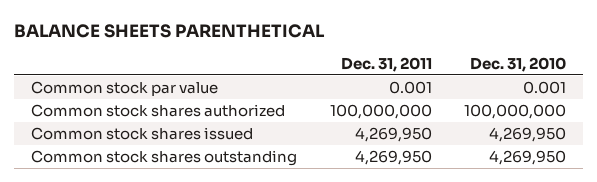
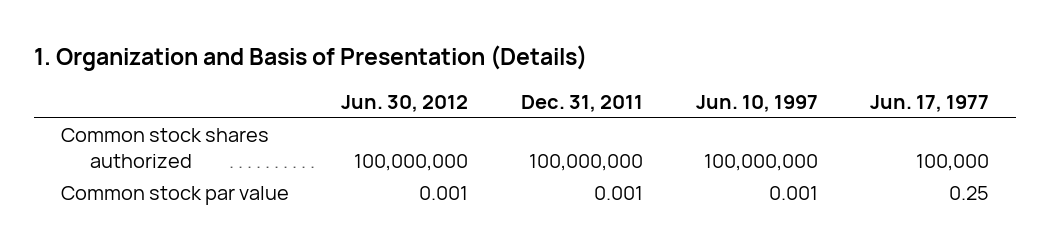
- BALANCE SHEETS PARENTHETICAL
+ 1. Organization and Basis of Presentation (Details)
- | Dec. 31, 2011 | Dec. 31, 2010
+ | Jun. 30, 2012 | Dec. 31, 2011 | Jun. 10, 1997 | Jun. 17, 1977
- Common stock shares issued | 4,269,950 | 4,269,950
- Common stock shares outstanding | 4,269,950 | 4,269,950
moved down: Common stock par value | 0.001 | 0.001 | 0.001 | 0.25

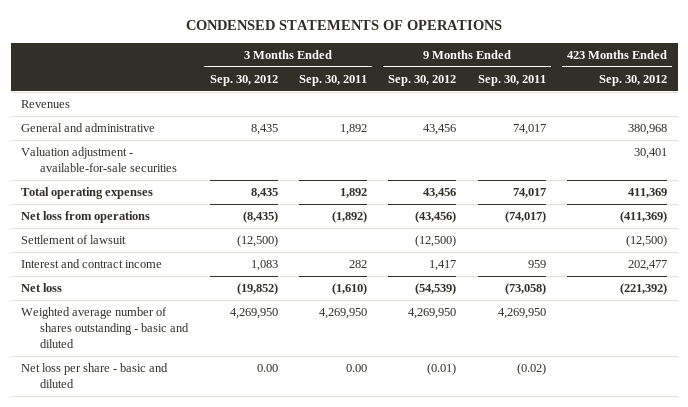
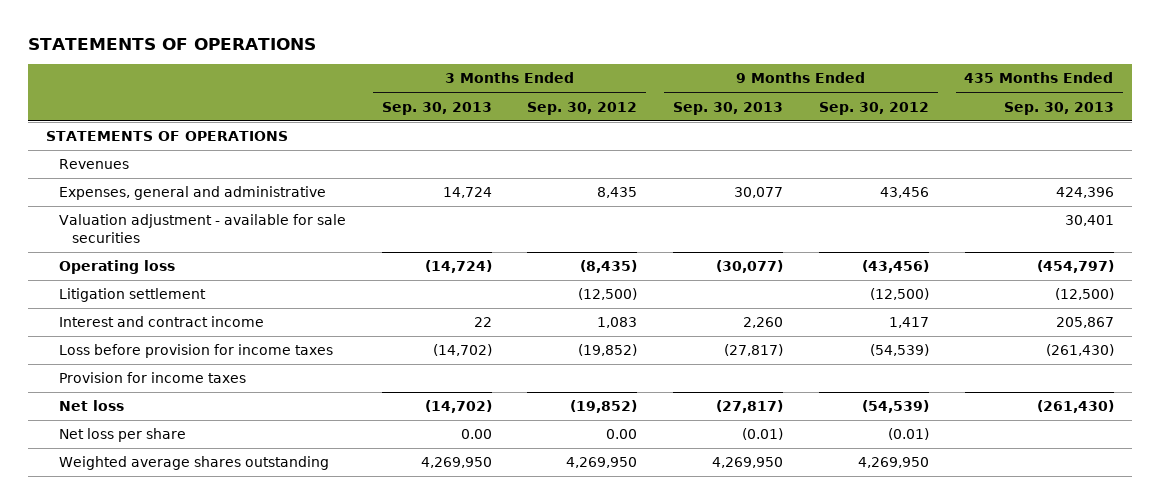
- CONDENSED STATEMENTS OF OPERATIONS
+ STATEMENTS OF OPERATIONS
- | 3 Months Ended Sep. 30, 2012 | 3 Months Ended Sep. 30, 2011 | 9 Months Ended Sep. 30, 2012 | 9 Months Ended Sep. 30, 2011 | 423 Months Ended Sep. 30, 2012
+ | 3 Months Ended Sep. 30, 2013 | 3 Months Ended Sep. 30, 2012 | 9 Months Ended Sep. 30, 2013 | 9 Months Ended Sep. 30, 2012 | 435 Months Ended Sep. 30, 2013
+ STATEMENTS OF OPERATIONS
- General and administrative | 8,435 | 1,892 | 43,456 | 74,017 | 380,968
- Valuation adjustment - available-for-sale securities | | | | | 30,401
- Total operating expenses | 8,435 | 1,892 | 43,456 | 74,017 | 411,369
- Net loss from operations | (8,435) | (1,892) | (43,456) | (74,017) | (411,369)
- Settlement of lawsuit | (12,500) | | (12,500) | | (12,500)
+ Expenses, general and administrative | 14,724 | 8,435 | 30,077 | 43,456 | 424,396
+ Valuation adjustment - available for sale securities | | | | | 30,401
+ Operating loss | (14,724) | (8,435) | (30,077) | (43,456) | (454,797)
+ Litigation settlement | | (12,500) | | (12,500) | (12,500)
+ Loss before provision for income taxes | (14,702) | (19,852) | (27,817) | (54,539) | (261,430)
+ Provision for income taxes
- Weighted average number of shares outstanding - basic and diluted | 4,269,950 | 4,269,950 | 4,269,950 | 4,269,950 |
- Net loss per share - basic and diluted | 0.00 | 0.00 | (0.01) | (0.02) |
+ Net loss per share | 0.00 | 0.00 | (0.01) | (0.01) |
+ Weighted average shares outstanding | 4,269,950 | 4,269,950 | 4,269,950 | 4,269,950 |

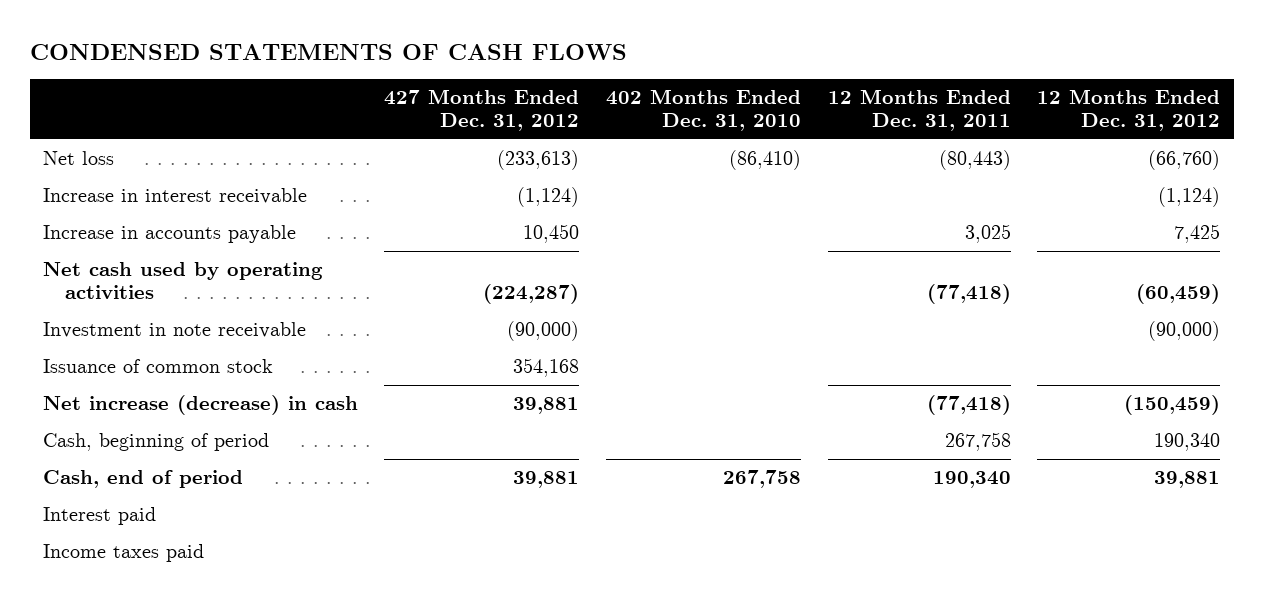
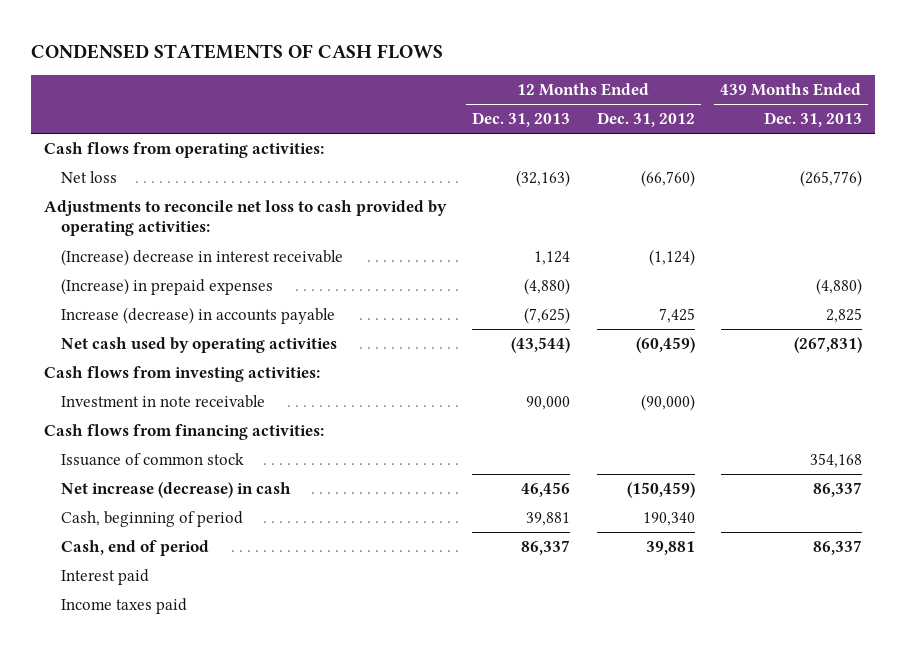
- | 427 Months Ended Dec. 31, 2012 | 402 Months Ended Dec. 31, 2010 | 12 Months Ended Dec. 31, 2011 | 12 Months Ended Dec. 31, 2012
+ | 12 Months Ended Dec. 31, 2013 | 12 Months Ended Dec. 31, 2012 | 439 Months Ended Dec. 31, 2013
+ Cash flows from operating activities:
- Increase in interest receivable | (1,124) | | | (1,124)
- Increase in accounts payable | 10,450 | | 3,025 | 7,425
+ Adjustments to reconcile net loss to cash provided by operating activities:
+ (Increase) decrease in interest receivable | 1,124 | (1,124) |
+ (Increase) in prepaid expenses | (4,880) | | (4,880)
+ Increase (decrease) in accounts payable | (7,625) | 7,425 | 2,825
+ Cash flows from investing activities:
+ Cash flows from financing activities:

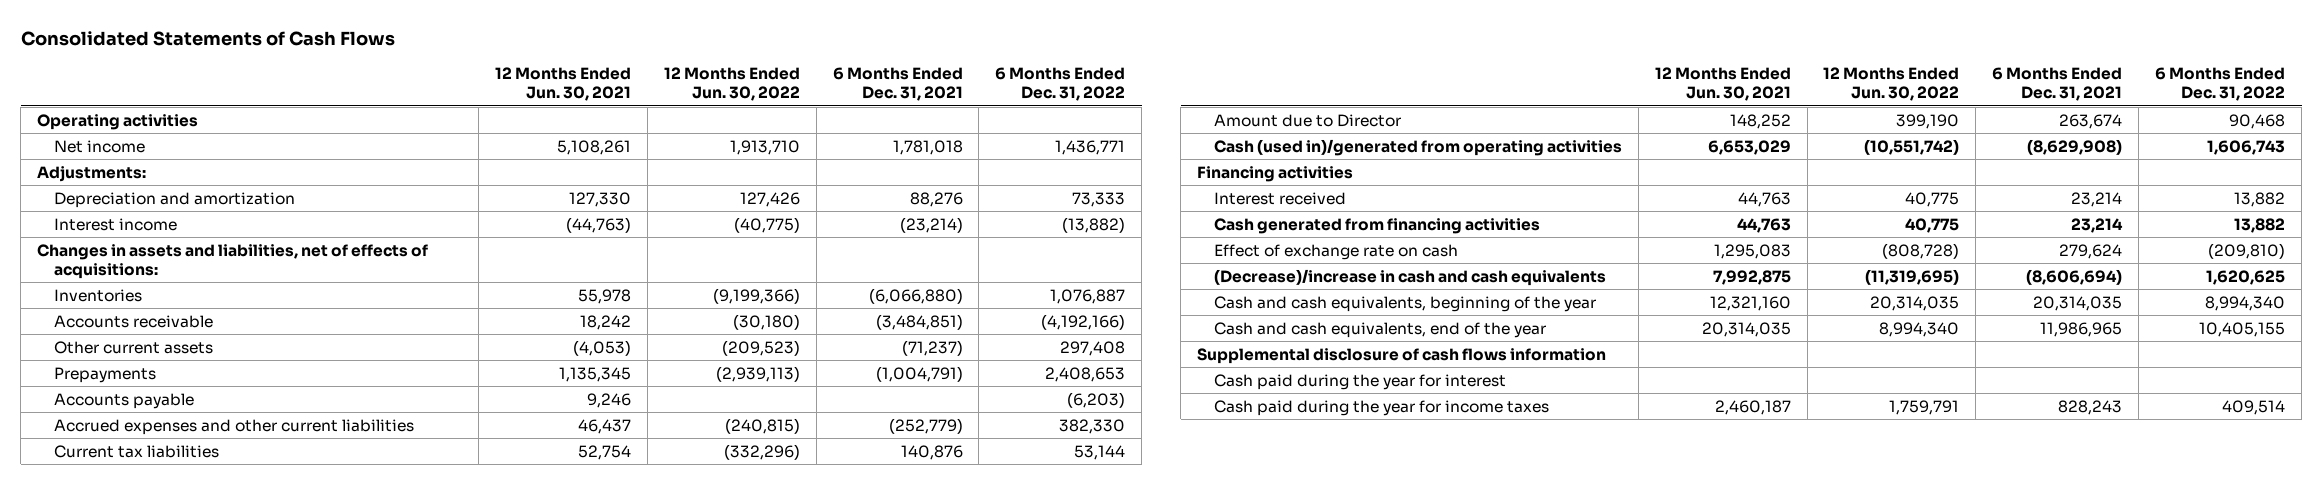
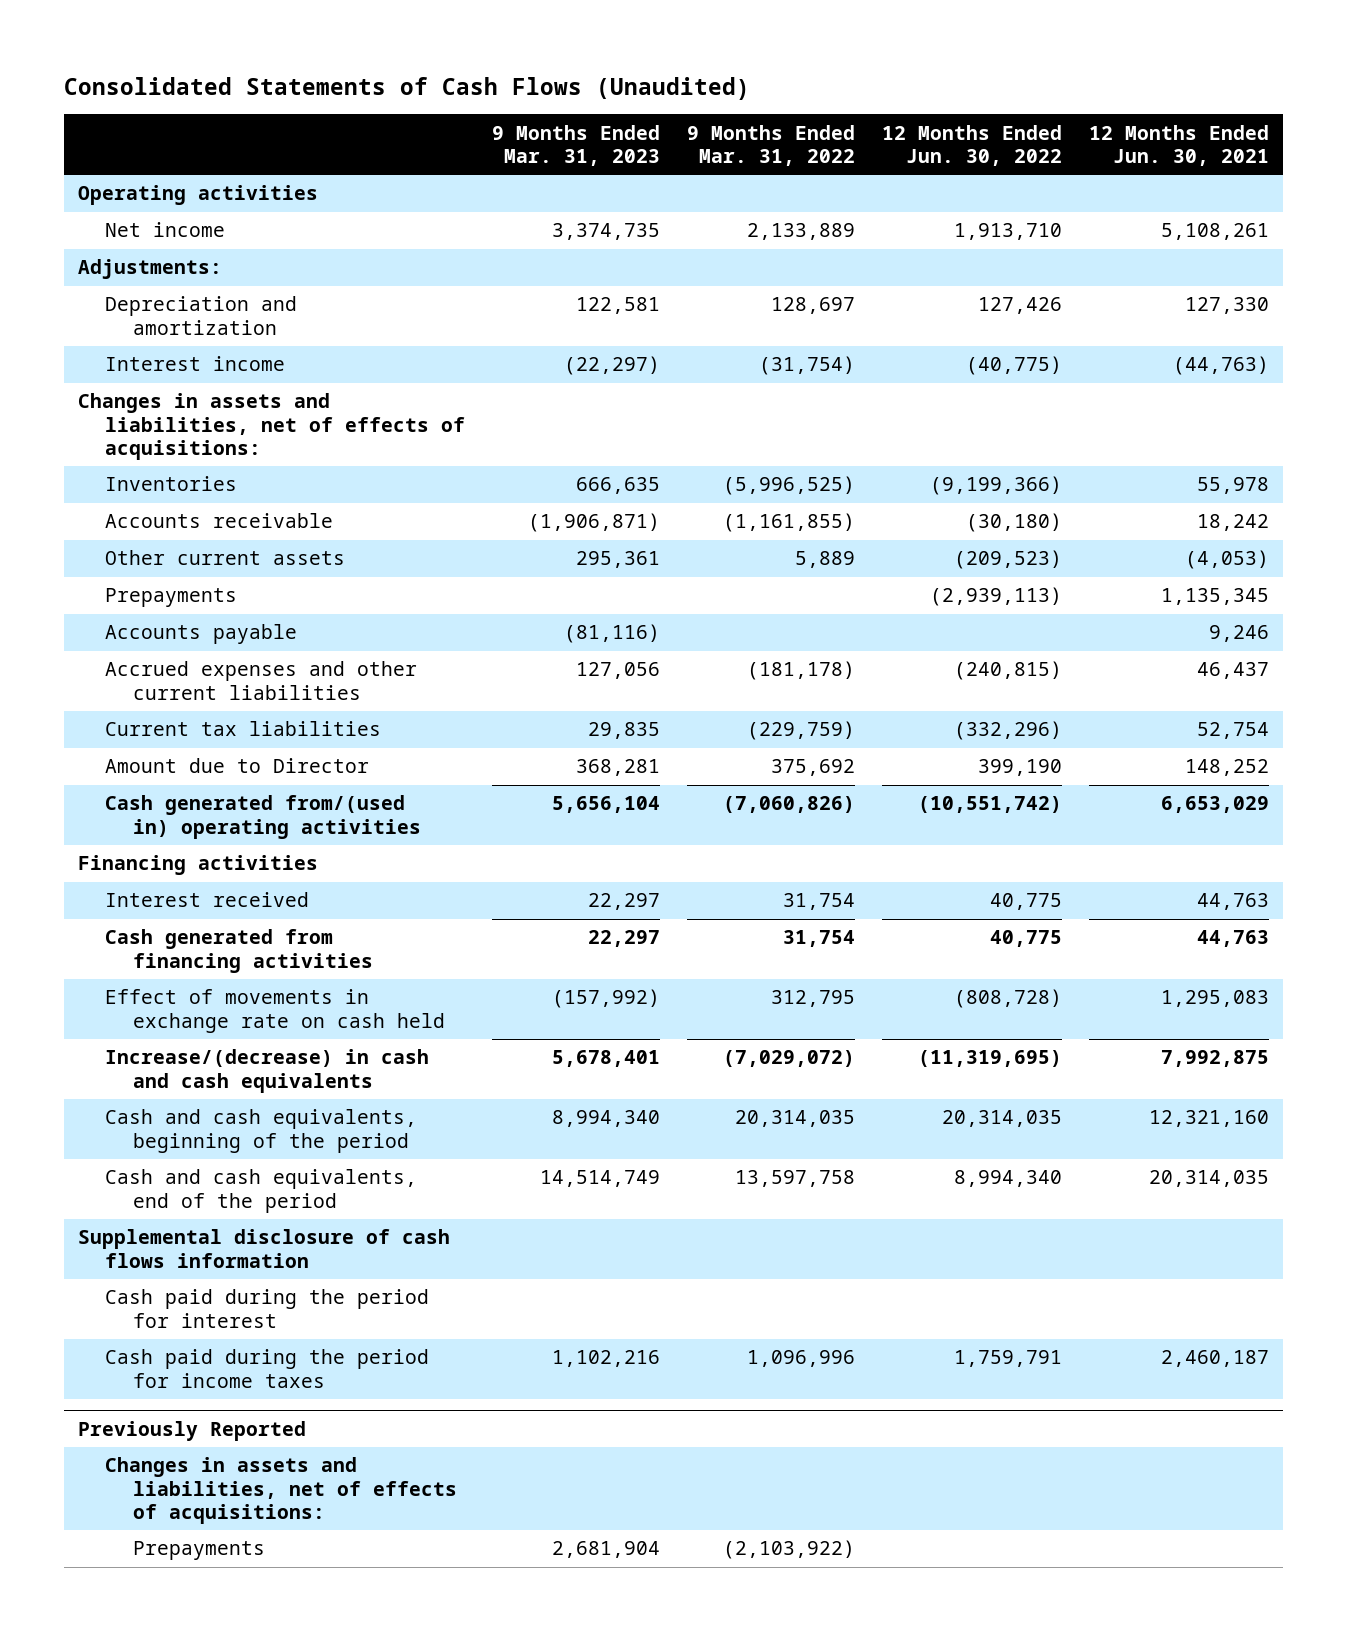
- Consolidated Statements of Cash Flows
+ Consolidated Statements of Cash Flows (Unaudited)
- | 12 Months Ended Jun. 30, 2021 | 12 Months Ended Jun. 30, 2022 | 6 Months Ended Dec. 31, 2021 | 6 Months Ended Dec. 31, 2022
+ | 9 Months Ended Mar. 31, 2023 | 9 Months Ended Mar. 31, 2022 | 12 Months Ended Jun. 30, 2022 | 12 Months Ended Jun. 30, 2021
- Cash (used in)/generated from operating activities | 6,653,029 | (10,551,742) | (8,629,908) | 1,606,743
+ Cash generated from/(used in) operating activities | 5,656,104 | (7,060,826) | (10,551,742) | 6,653,029
- Effect of exchange rate on cash | 1,295,083 | (808,728) | 279,624 | (209,810)
- (Decrease)/increase in cash and cash equivalents | 7,992,875 | (11,319,695) | (8,606,694) | 1,620,625
- Cash and cash equivalents, beginning of the year | 12,321,160 | 20,314,035 | 20,314,035 | 8,994,340
- Cash and cash equivalents, end of the year | 20,314,035 | 8,994,340 | 11,986,965 | 10,405,155
+ Effect of movements in exchange rate on cash held | (157,992) | 312,795 | (808,728) | 1,295,083
+ Increase/(decrease) in cash and cash equivalents | 5,678,401 | (7,029,072) | (11,319,695) | 7,992,875
+ Cash and cash equivalents, beginning of the period | 8,994,340 | 20,314,035 | 20,314,035 | 12,321,160
+ Cash and cash equivalents, end of the period | 14,514,749 | 13,597,758 | 8,994,340 | 20,314,035
- Cash paid during the year for interest
- Cash paid during the year for income taxes | 2,460,187 | 1,759,791 | 828,243 | 409,514
+ Cash paid during the period for interest
+ Cash paid during the period for income taxes | 1,102,216 | 1,096,996 | 1,759,791 | 2,460,187
+ Previously Reported
+ Changes in assets and liabilities, net of effects of acquisitions:
+ Prepayments | 2,681,904 | (2,103,922) | |

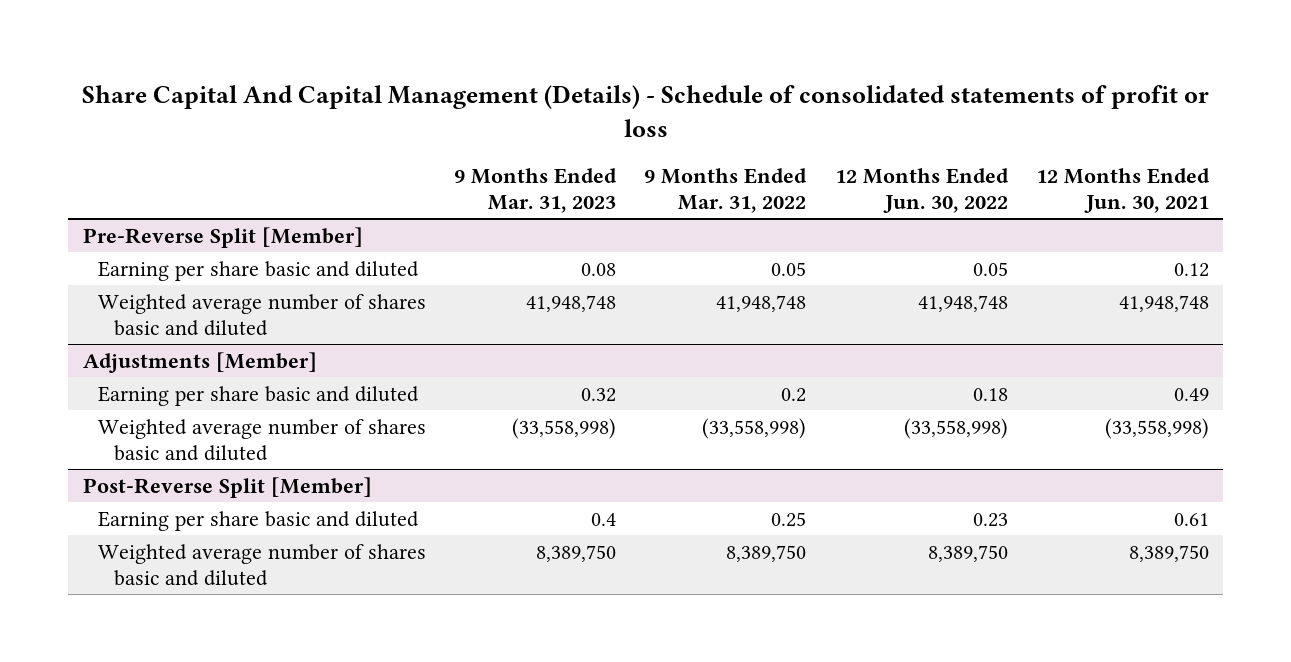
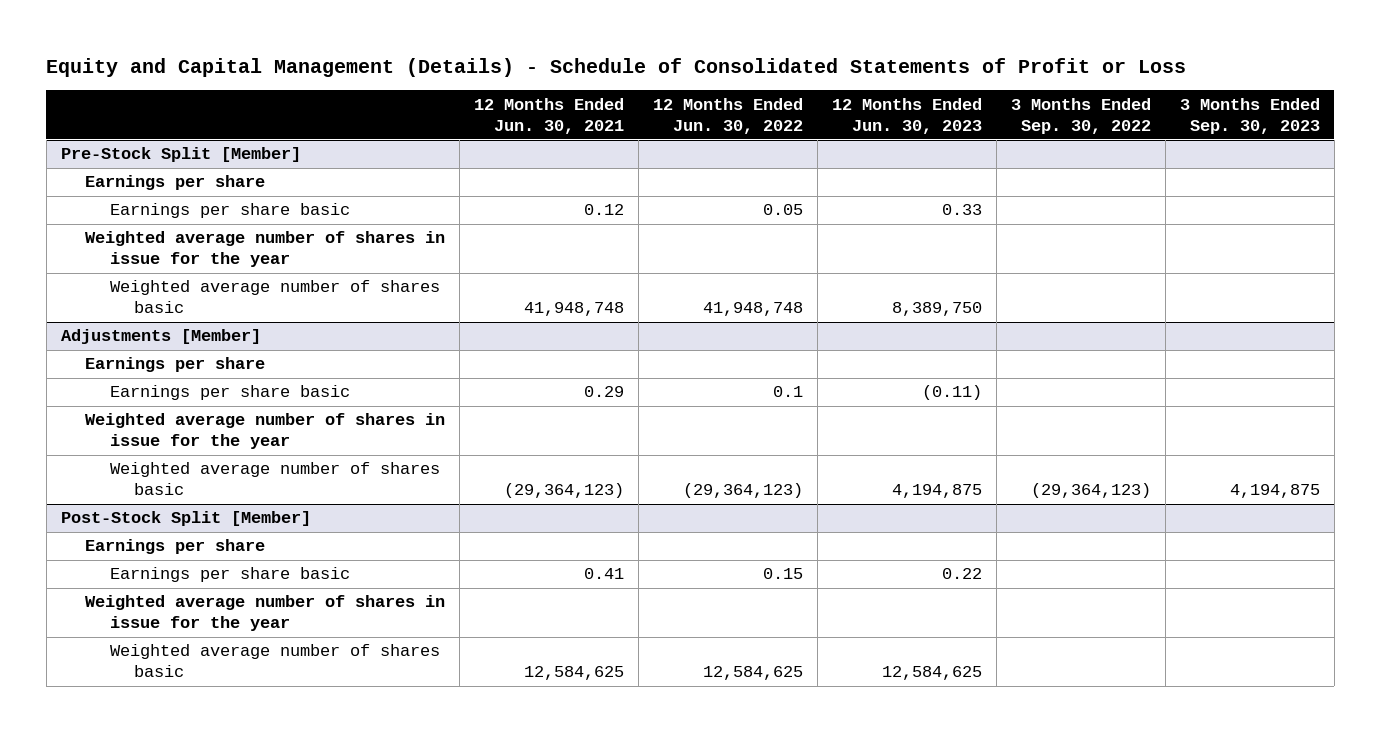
- Share Capital And Capital Management (Details) - Schedule of consolidated statements of profit or loss
+ Equity and Capital Management (Details) - Schedule of Consolidated Statements of Profit or Loss
- | 9 Months Ended Mar. 31, 2023 | 9 Months Ended Mar. 31, 2022 | 12 Months Ended Jun. 30, 2022 | 12 Months Ended Jun. 30, 2021
+ | 12 Months Ended Jun. 30, 2021 | 12 Months Ended Jun. 30, 2022 | 12 Months Ended Jun. 30, 2023 | 3 Months Ended Sep. 30, 2022 | 3 Months Ended Sep. 30, 2023
- Pre-Reverse Split [Member]
- Earning per share basic and diluted | 0.08 | 0.05 | 0.05 | 0.12
- Weighted average number of shares basic and diluted | 41,948,748 | 41,948,748 | 41,948,748 | 41,948,748
+ Pre-Stock Split [Member]
+ Earnings per share
+ Earnings per share basic | 0.12 | 0.05 | 0.33 | |
+ Weighted average number of shares in issue for the year
+ Weighted average number of shares basic | 41,948,748 | 41,948,748 | 8,389,750 | |
@ Adjustments [Member]
- Earning per share basic and diluted | 0.32 | 0.2 | 0.18 | 0.49
- Weighted average number of shares basic and diluted | (33,558,998) | (33,558,998) | (33,558,998) | (33,558,998)
- Post-Reverse Split [Member]
- Earning per share basic and diluted | 0.4 | 0.25 | 0.23 | 0.61
- Weighted average number of shares basic and diluted | 8,389,750 | 8,389,750 | 8,389,750 | 8,389,750
@ Adjustments [Member]
+ Earnings per share
+ Earnings per share basic | 0.29 | 0.1 | (0.11) | |
+ Weighted average number of shares in issue for the year
+ Weighted average number of shares basic | (29,364,123) | (29,364,123) | 4,194,875 | (29,364,123) | 4,194,875
+ Post-Stock Split [Member]
+ Earnings per share
+ Earnings per share basic | 0.41 | 0.15 | 0.22 | |
+ Weighted average number of shares in issue for the year
+ Weighted average number of shares basic | 12,584,625 | 12,584,625 | 12,584,625 | |

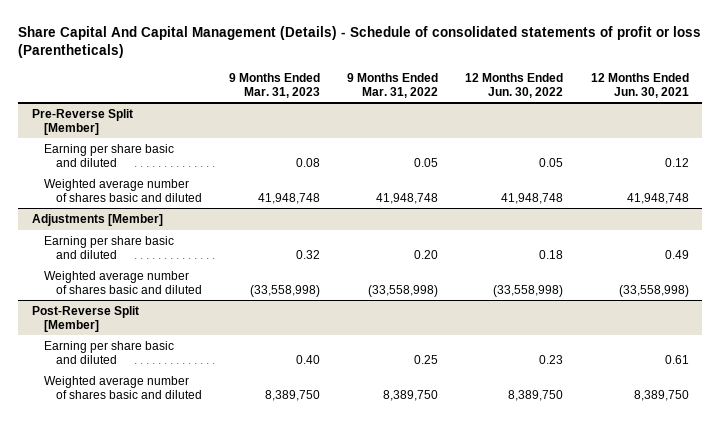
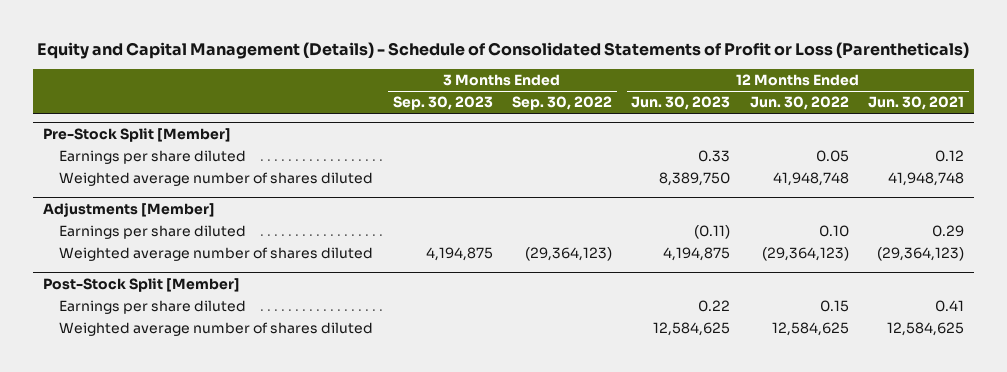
- Share Capital And Capital Management (Details) - Schedule of consolidated statements of profit or loss (Parentheticals)
+ Equity and Capital Management (Details) - Schedule of Consolidated Statements of Profit or Loss (Parentheticals)
- | 9 Months Ended Mar. 31, 2023 | 9 Months Ended Mar. 31, 2022 | 12 Months Ended Jun. 30, 2022 | 12 Months Ended Jun. 30, 2021
+ | 3 Months Ended Sep. 30, 2023 | 3 Months Ended Sep. 30, 2022 | 12 Months Ended Jun. 30, 2023 | 12 Months Ended Jun. 30, 2022 | 12 Months Ended Jun. 30, 2021
- Pre-Reverse Split [Member]
- Earning per share basic and diluted | 0.08 | 0.05 | 0.05 | 0.12
- Weighted average number of shares basic and diluted | 41,948,748 | 41,948,748 | 41,948,748 | 41,948,748
+ Pre-Stock Split [Member]
+ Earnings per share diluted | | | 0.33 | 0.05 | 0.12
+ Weighted average number of shares diluted | | | 8,389,750 | 41,948,748 | 41,948,748
@ Adjustments [Member]
- Earning per share basic and diluted | 0.32 | 0.20 | 0.18 | 0.49
- Weighted average number of shares basic and diluted | (33,558,998) | (33,558,998) | (33,558,998) | (33,558,998)
- Post-Reverse Split [Member]
- Earning per share basic and diluted | 0.40 | 0.25 | 0.23 | 0.61
- Weighted average number of shares basic and diluted | 8,389,750 | 8,389,750 | 8,389,750 | 8,389,750
@ Adjustments [Member]
+ Earnings per share diluted | | | (0.11) | 0.10 | 0.29
+ Weighted average number of shares diluted | 4,194,875 | (29,364,123) | 4,194,875 | (29,364,123) | (29,364,123)
+ Post-Stock Split [Member]
+ Earnings per share diluted | | | 0.22 | 0.15 | 0.41
+ Weighted average number of shares diluted | | | 12,584,625 | 12,584,625 | 12,584,625

